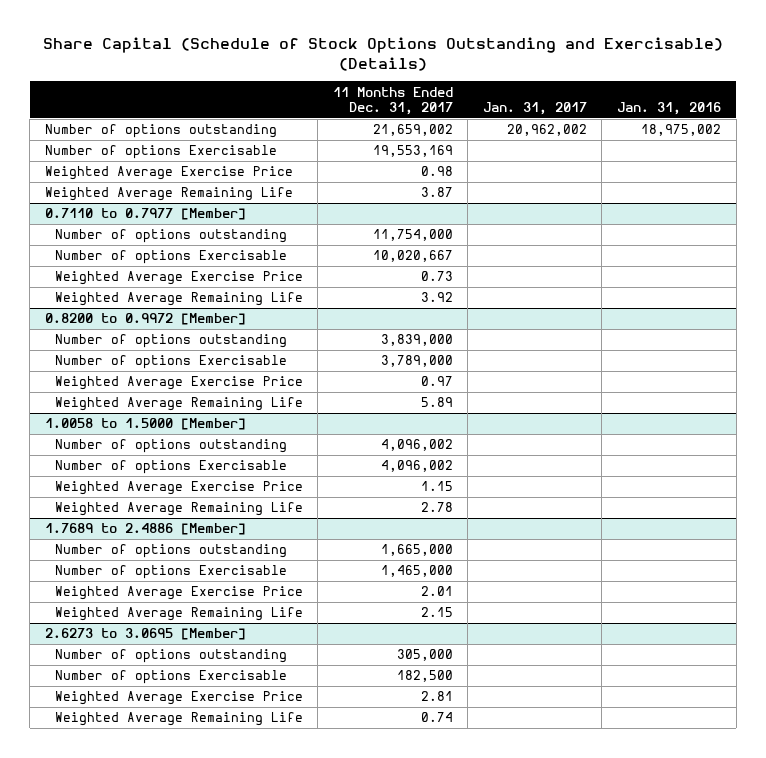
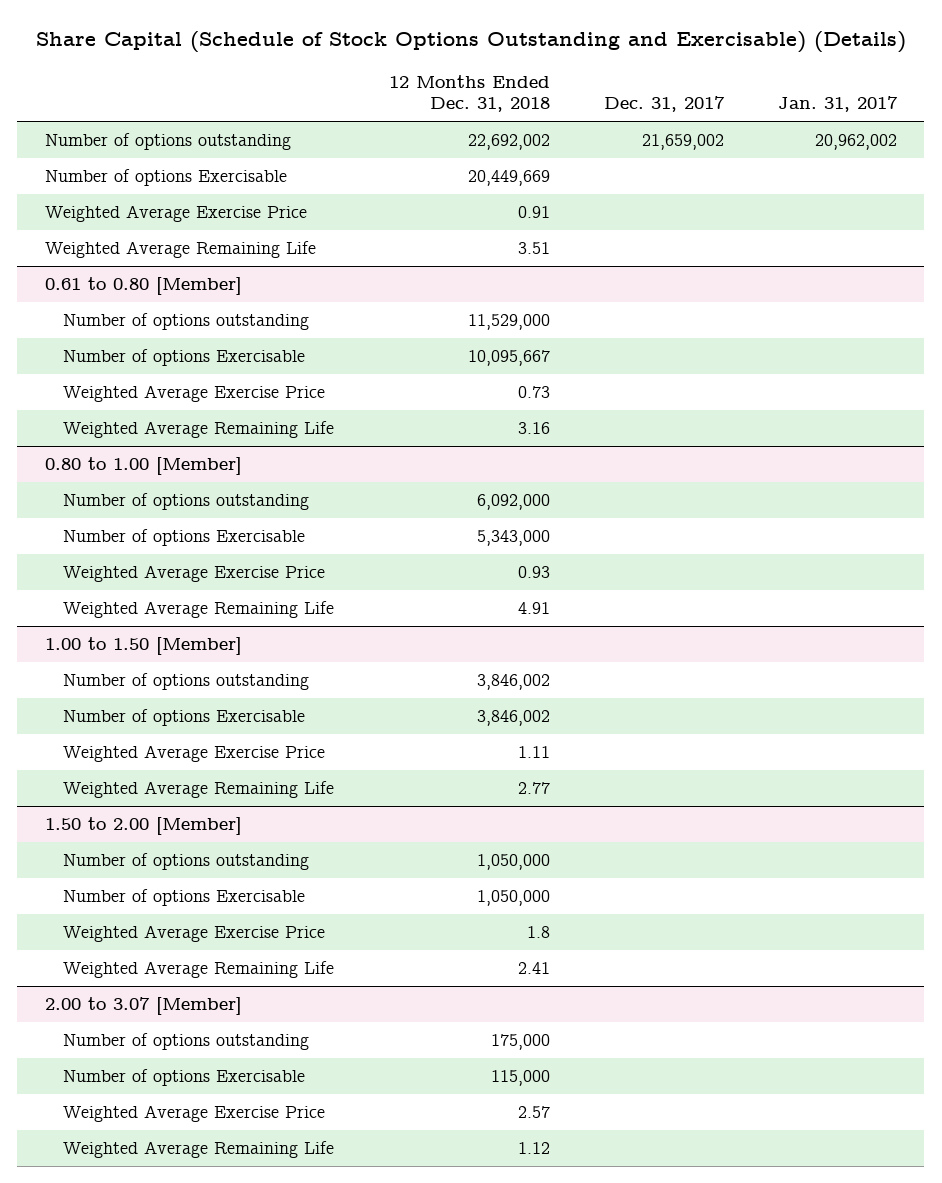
- | 11 Months Ended Dec. 31, 2017 | Jan. 31, 2017 | Jan. 31, 2016
+ | 12 Months Ended Dec. 31, 2018 | Dec. 31, 2017 | Jan. 31, 2017
- 0.7110 to 0.7977 [Member]
+ 0.61 to 0.80 [Member]
- 0.8200 to 0.9972 [Member]
+ 0.80 to 1.00 [Member]
- 1.0058 to 1.5000 [Member]
+ 1.00 to 1.50 [Member]
- 1.7689 to 2.4886 [Member]
+ 1.50 to 2.00 [Member]
- 2.6273 to 3.0695 [Member]
+ 2.00 to 3.07 [Member]

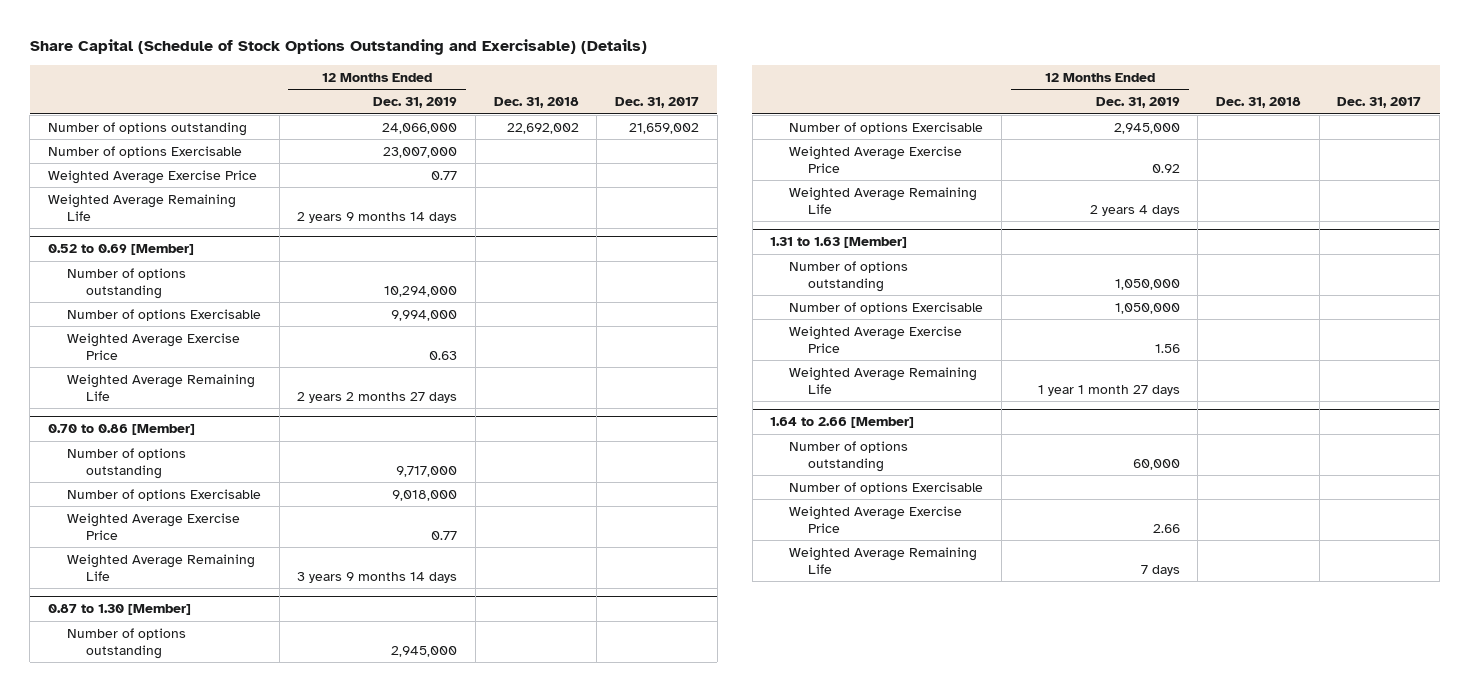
- | 12 Months Ended Dec. 31, 2018 | Dec. 31, 2017 | Jan. 31, 2017
+ | 12 Months Ended Dec. 31, 2019 | Dec. 31, 2018 | Dec. 31, 2017
- 0.61 to 0.80 [Member]
+ 0.52 to 0.69 [Member]
- 0.80 to 1.00 [Member]
+ 0.70 to 0.86 [Member]
- 1.00 to 1.50 [Member]
+ 0.87 to 1.30 [Member]
- 1.50 to 2.00 [Member]
+ 1.31 to 1.63 [Member]
- 2.00 to 3.07 [Member]
+ 1.64 to 2.66 [Member]

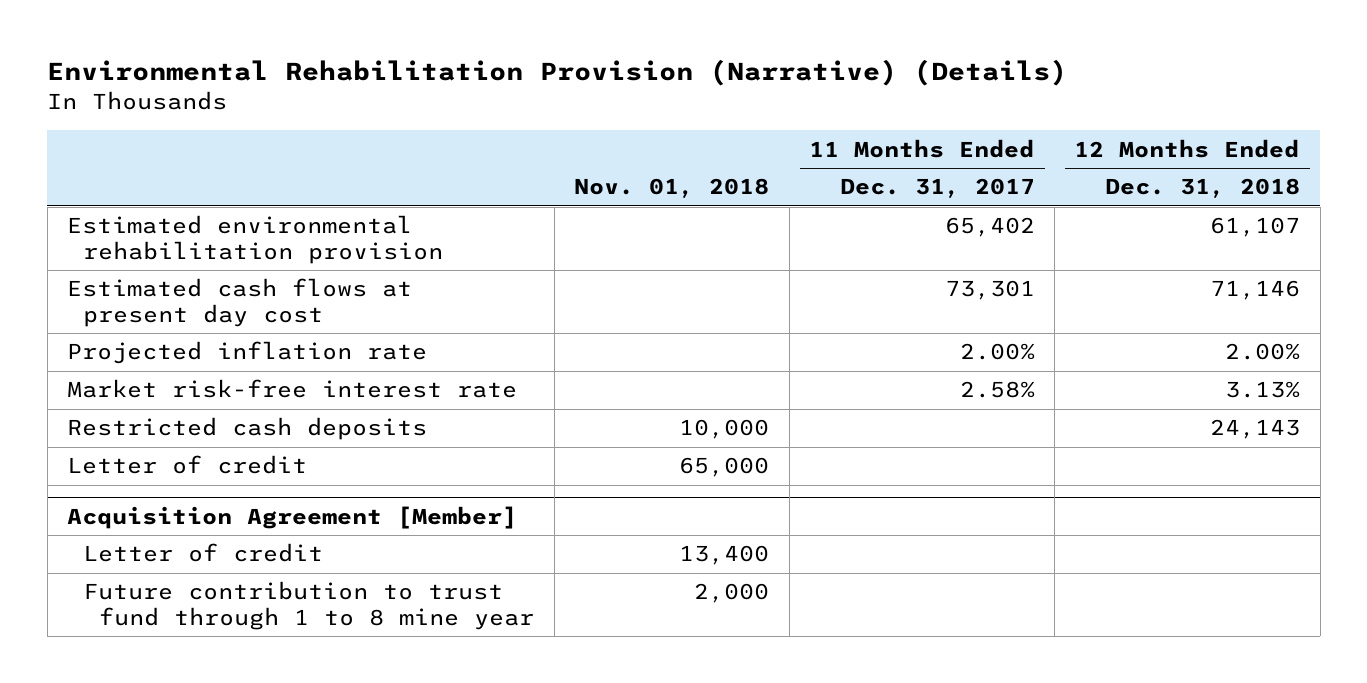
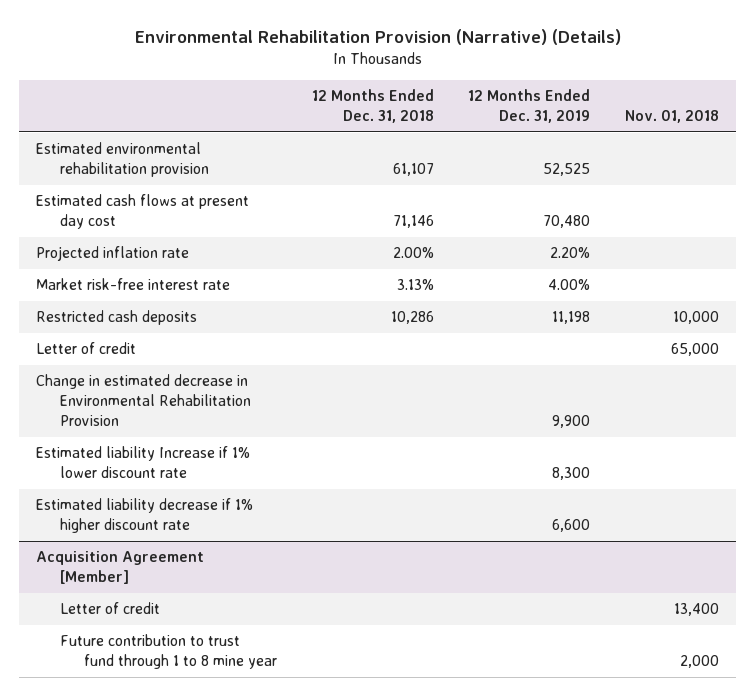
- | Nov. 01, 2018 | 11 Months Ended Dec. 31, 2017 | 12 Months Ended Dec. 31, 2018
+ | 12 Months Ended Dec. 31, 2018 | 12 Months Ended Dec. 31, 2019 | Nov. 01, 2018
- Restricted cash deposits | 10,000 | | 24,143
+ Restricted cash deposits | 10,286 | 11,198 | 10,000
+ Change in estimated decrease in Environmental Rehabilitation Provision | | 9,900 |
+ Estimated liability Increase if 1% lower discount rate | | 8,300 |
+ Estimated liability decrease if 1% higher discount rate | | 6,600 |

